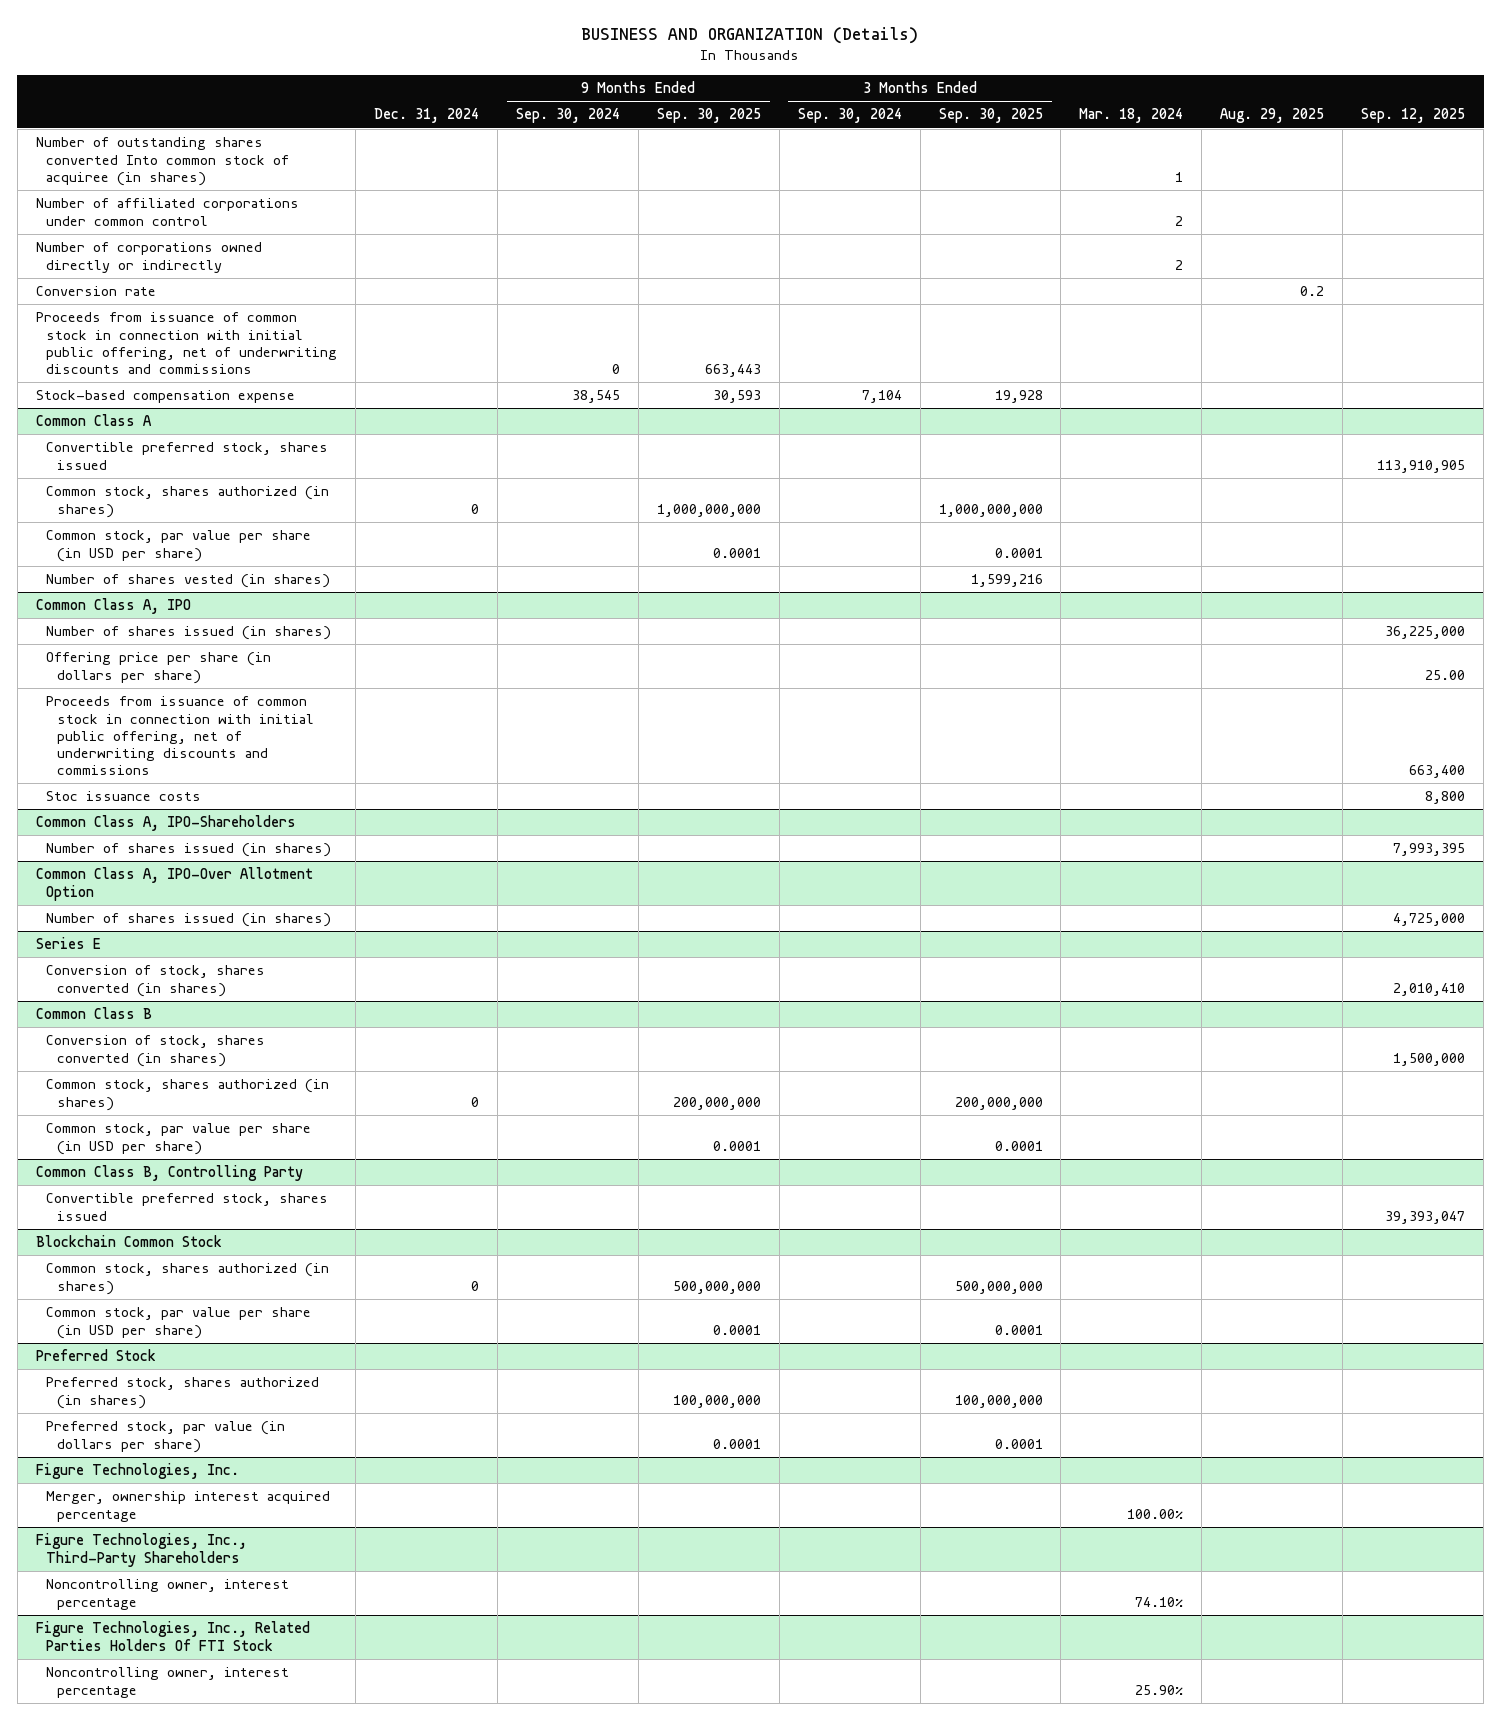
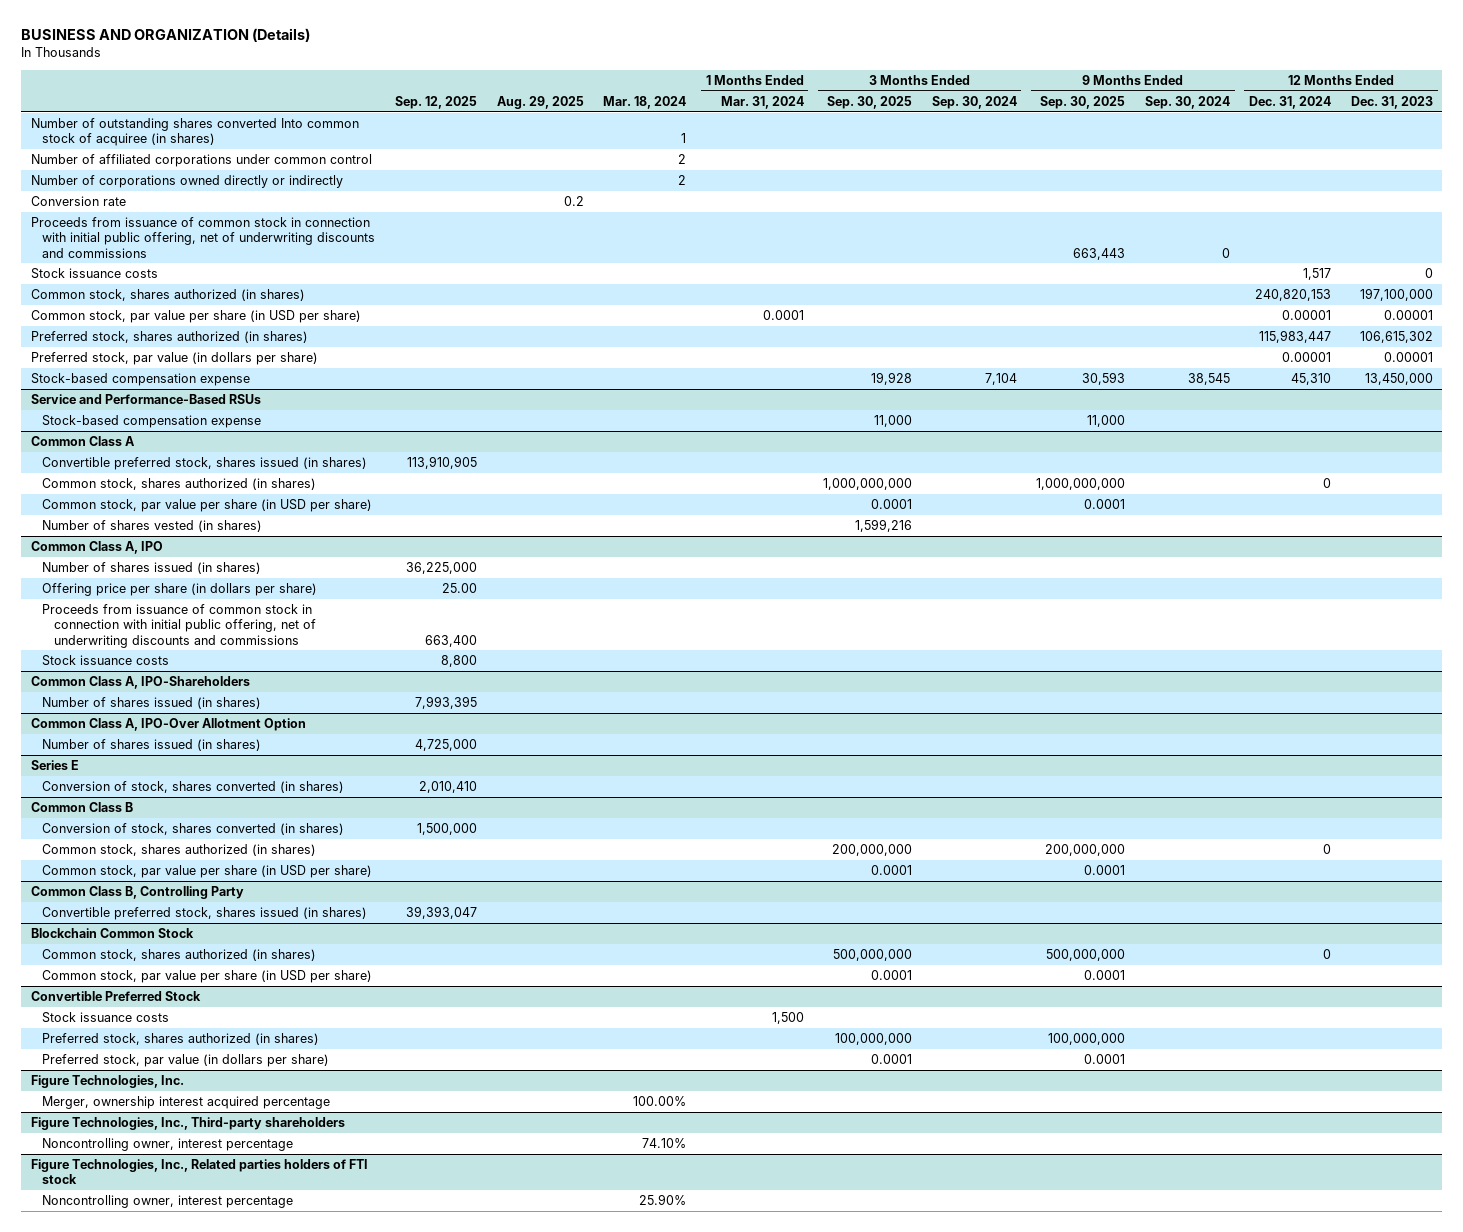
- | Dec. 31, 2024 | 9 Months Ended Sep. 30, 2024 | 9 Months Ended Sep. 30, 2025 | 3 Months Ended Sep. 30, 2024 | 3 Months Ended Sep. 30, 2025 | Mar. 18, 2024 | Aug. 29, 2025 | Sep. 12, 2025
+ | Sep. 12, 2025 | Aug. 29, 2025 | Mar. 18, 2024 | 1 Months Ended Mar. 31, 2024 | 3 Months Ended Sep. 30, 2025 | 3 Months Ended Sep. 30, 2024 | 9 Months Ended Sep. 30, 2025 | 9 Months Ended Sep. 30, 2024 | 12 Months Ended Dec. 31, 2024 | 12 Months Ended Dec. 31, 2023
+ Stock issuance costs | | | | | | | | | 1,517 | 0
+ Common stock, shares authorized (in shares) | | | | | | | | | 240,820,153 | 197,100,000
+ Common stock, par value per share (in USD per share) | | | | 0.0001 | | | | | 0.00001 | 0.00001
+ Preferred stock, shares authorized (in shares) | | | | | | | | | 115,983,447 | 106,615,302
+ Preferred stock, par value (in dollars per share) | | | | | | | | | 0.00001 | 0.00001
+ Service and Performance-Based RSUs
+ Stock-based compensation expense | | | | | 11,000 | | 11,000 | | |
@ Common Class A
- Convertible preferred stock, shares issued | | | | | | | | 113,910,905
+ Convertible preferred stock, shares issued (in shares) | 113,910,905 | | | | | | | | |
@ Common Class A, IPO
- Stoc issuance costs | | | | | | | | 8,800
+ Stock issuance costs | 8,800 | | | | | | | | |
@ Common Class B, Controlling Party
- Convertible preferred stock, shares issued | | | | | | | | 39,393,047
+ Convertible preferred stock, shares issued (in shares) | 39,393,047 | | | | | | | | |
- Preferred Stock
+ Convertible Preferred Stock
+ Stock issuance costs | | | | 1,500 | | | | | |
- Figure Technologies, Inc., Third-Party Shareholders
+ Figure Technologies, Inc., Third-party shareholders
- Figure Technologies, Inc., Related Parties Holders Of FTI Stock
+ Figure Technologies, Inc., Related parties holders of FTI stock

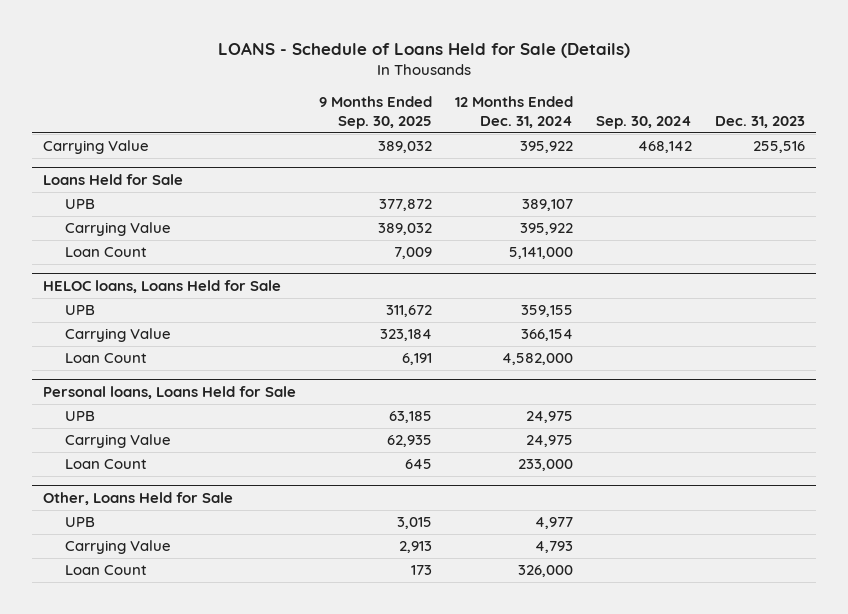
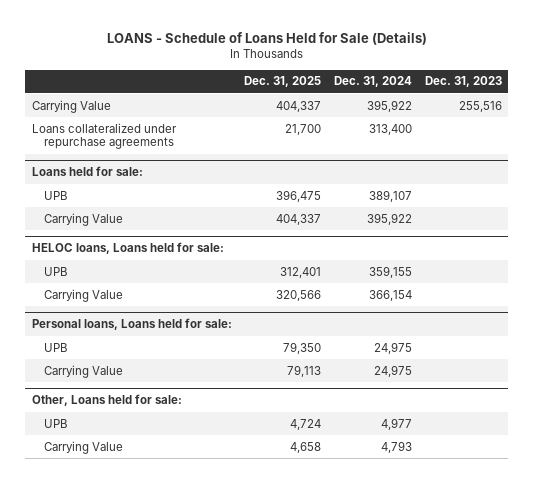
- | 9 Months Ended Sep. 30, 2025 | 12 Months Ended Dec. 31, 2024 | Sep. 30, 2024 | Dec. 31, 2023
+ | Dec. 31, 2025 | Dec. 31, 2024 | Dec. 31, 2023
- Loans Held for Sale
+ Loans collateralized under repurchase agreements | 21,700 | 313,400 |
+ Loans held for sale:
- Loan Count | 7,009 | 5,141,000 | |
- HELOC loans, Loans Held for Sale
+ HELOC loans, Loans held for sale:
- Loan Count | 6,191 | 4,582,000 | |
- Personal loans, Loans Held for Sale
+ Personal loans, Loans held for sale:
- Loan Count | 645 | 233,000 | |
- Other, Loans Held for Sale
+ Other, Loans held for sale:
- Loan Count | 173 | 326,000 | |

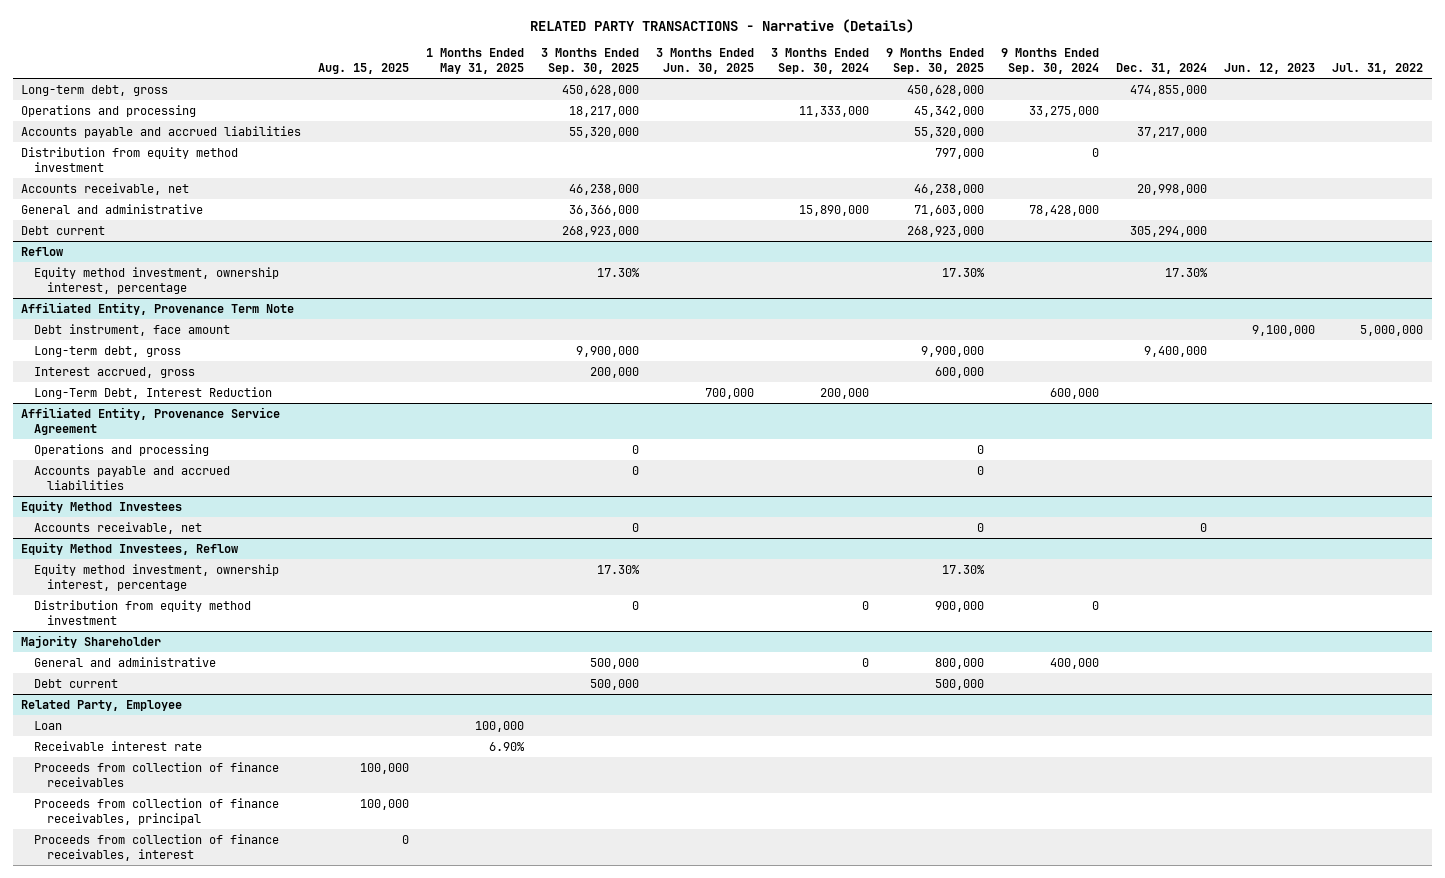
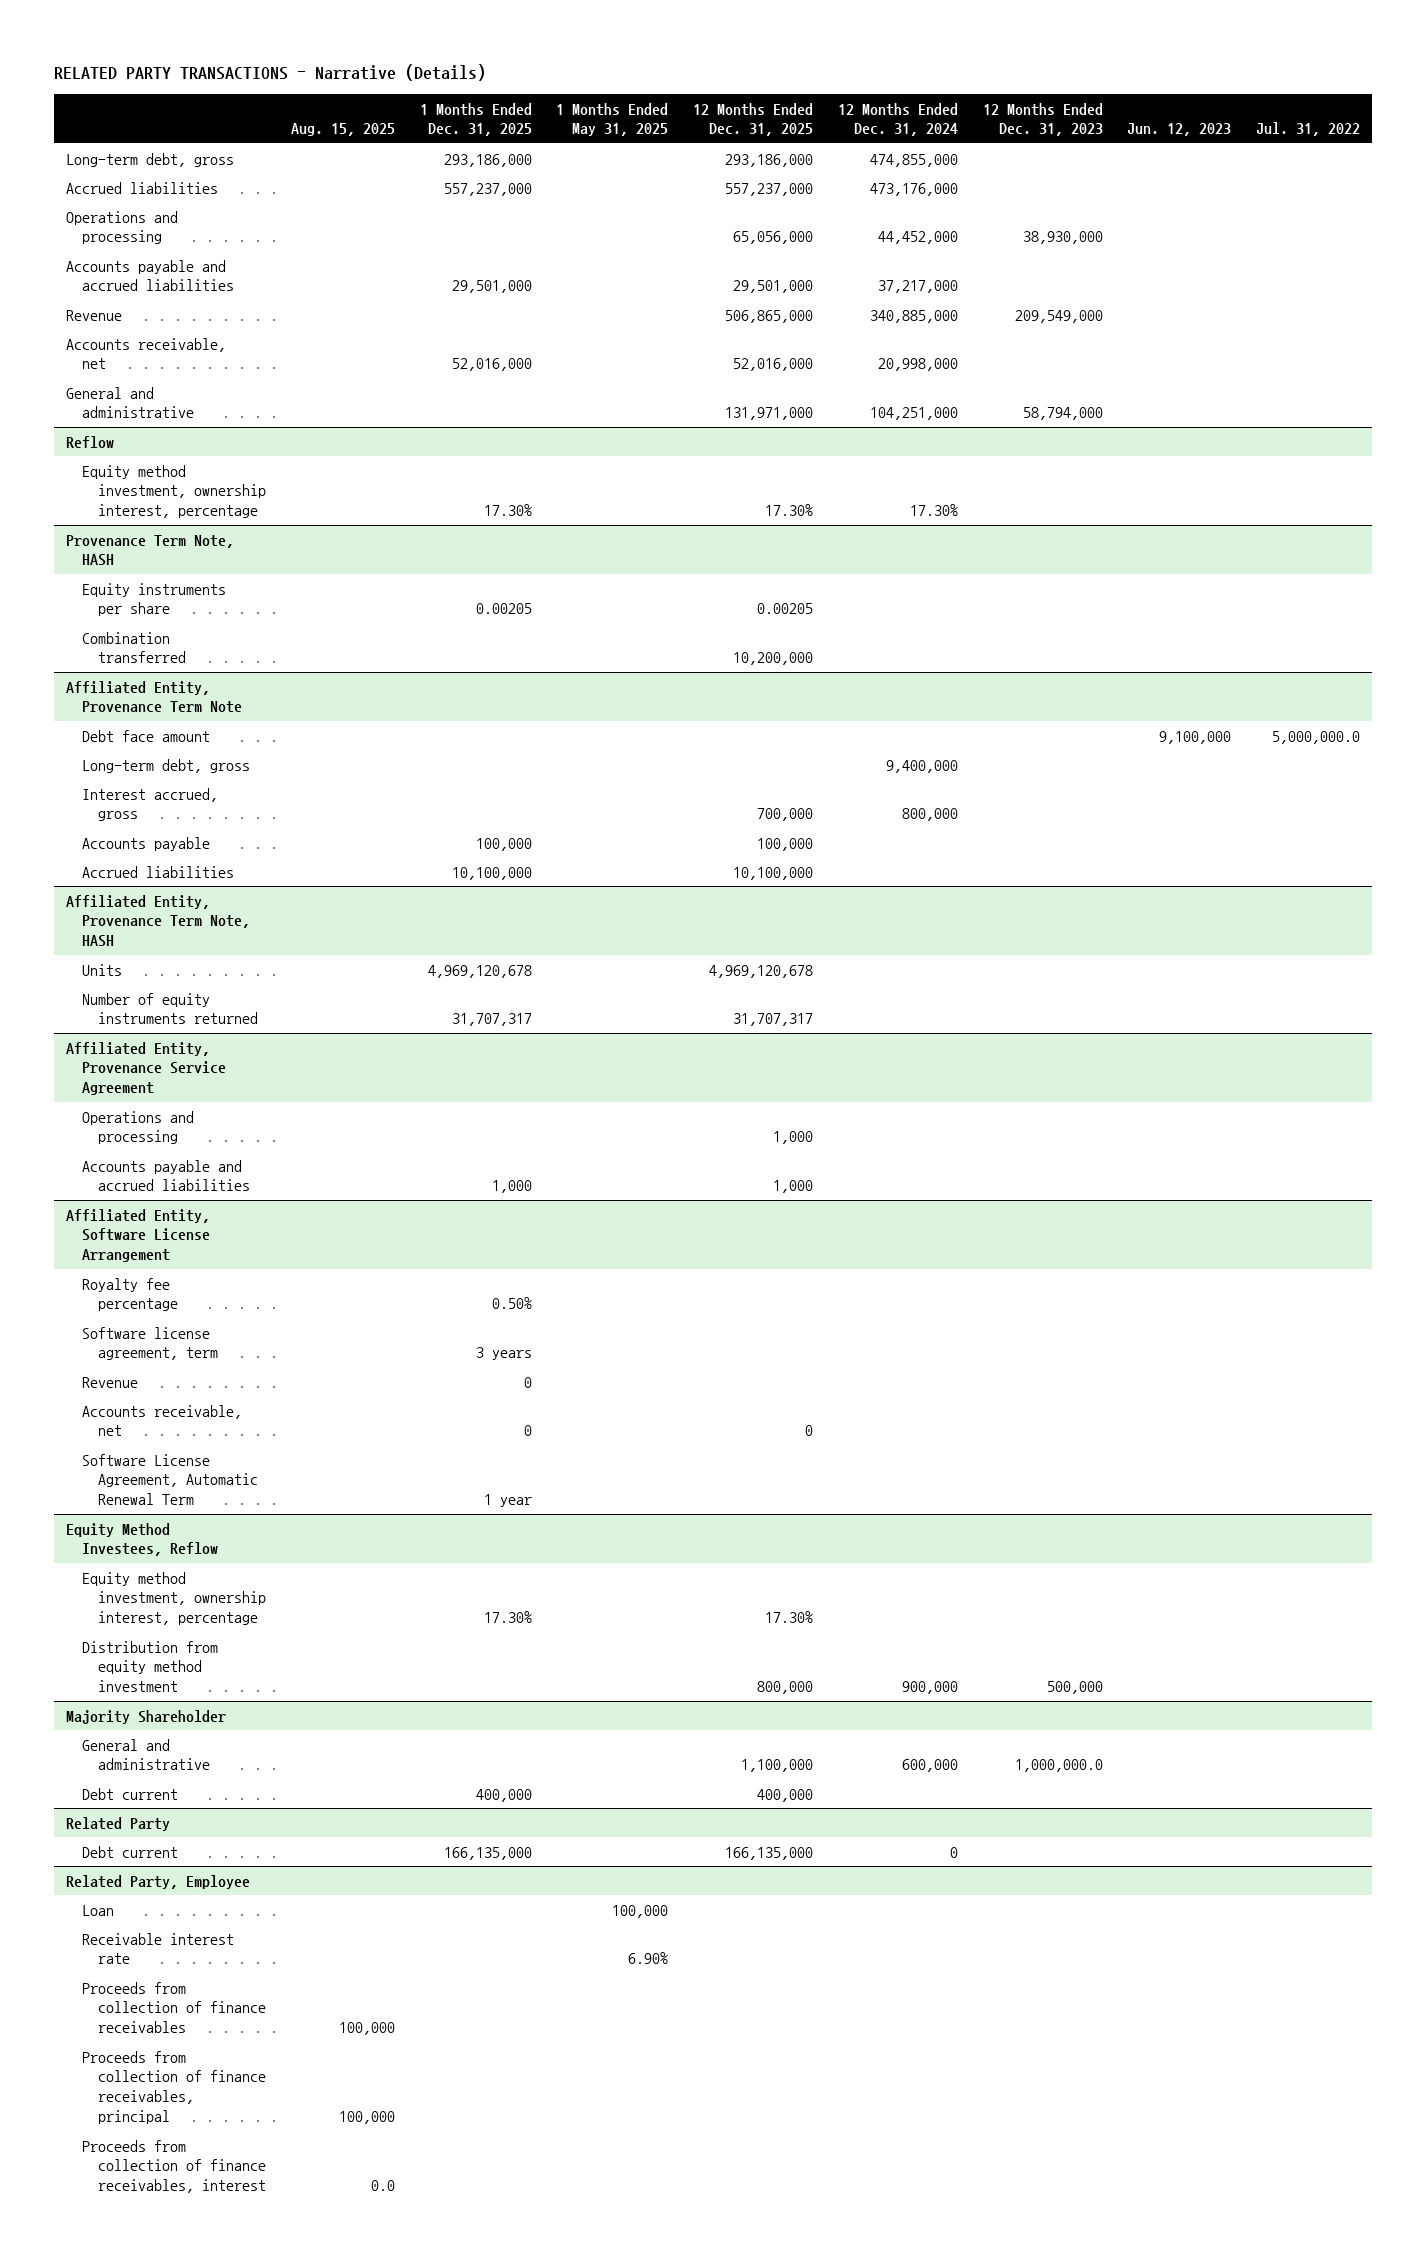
- | Aug. 15, 2025 | 1 Months Ended May 31, 2025 | 3 Months Ended Sep. 30, 2025 | 3 Months Ended Jun. 30, 2025 | 3 Months Ended Sep. 30, 2024 | 9 Months Ended Sep. 30, 2025 | 9 Months Ended Sep. 30, 2024 | Dec. 31, 2024 | Jun. 12, 2023 | Jul. 31, 2022
+ | Aug. 15, 2025 | 1 Months Ended Dec. 31, 2025 | 1 Months Ended May 31, 2025 | 12 Months Ended Dec. 31, 2025 | 12 Months Ended Dec. 31, 2024 | 12 Months Ended Dec. 31, 2023 | Jun. 12, 2023 | Jul. 31, 2022
+ Accrued liabilities | | 557,237,000 | | 557,237,000 | 473,176,000 | | |
- Distribution from equity method investment | | | | | | 797,000 | 0 | | |
+ Revenue | | | | 506,865,000 | 340,885,000 | 209,549,000 | |
- Debt current | | | 268,923,000 | | | 268,923,000 | | 305,294,000 | |
+ Provenance Term Note, HASH
+ Equity instruments per share | | 0.00205 | | 0.00205 | | | |
+ Combination transferred | | | | 10,200,000 | | | |
@ Affiliated Entity, Provenance Term Note
- Debt instrument, face amount | | | | | | | | | 9,100,000 | 5,000,000
+ Debt face amount | | | | | | | 9,100,000 | 5,000,000.0
- Long-Term Debt, Interest Reduction | | | | 700,000 | 200,000 | | 600,000 | | |
+ Accounts payable | | 100,000 | | 100,000 | | | |
+ Accrued liabilities | | 10,100,000 | | 10,100,000 | | | |
+ Affiliated Entity, Provenance Term Note, HASH
+ Units | | 4,969,120,678 | | 4,969,120,678 | | | |
+ Number of equity instruments returned | | 31,707,317 | | 31,707,317 | | | |
- Equity Method Investees
- Accounts receivable, net | | | 0 | | | 0 | | 0 | |
+ Affiliated Entity, Software License Arrangement
+ Royalty fee percentage | | 0.50% | | | | | |
+ Software license agreement, term | | 3 years | | | | | |
+ Revenue | | 0 | | | | | |
+ Accounts receivable, net | | 0 | | 0 | | | |
+ Software License Agreement, Automatic Renewal Term | | 1 year | | | | | |
+ Related Party
+ Debt current | | 166,135,000 | | 166,135,000 | 0 | | |
@ Related Party, Employee
- Proceeds from collection of finance receivables, interest | 0 | | | | | | | | |
+ Proceeds from collection of finance receivables, interest | 0.0 | | | | | | |

